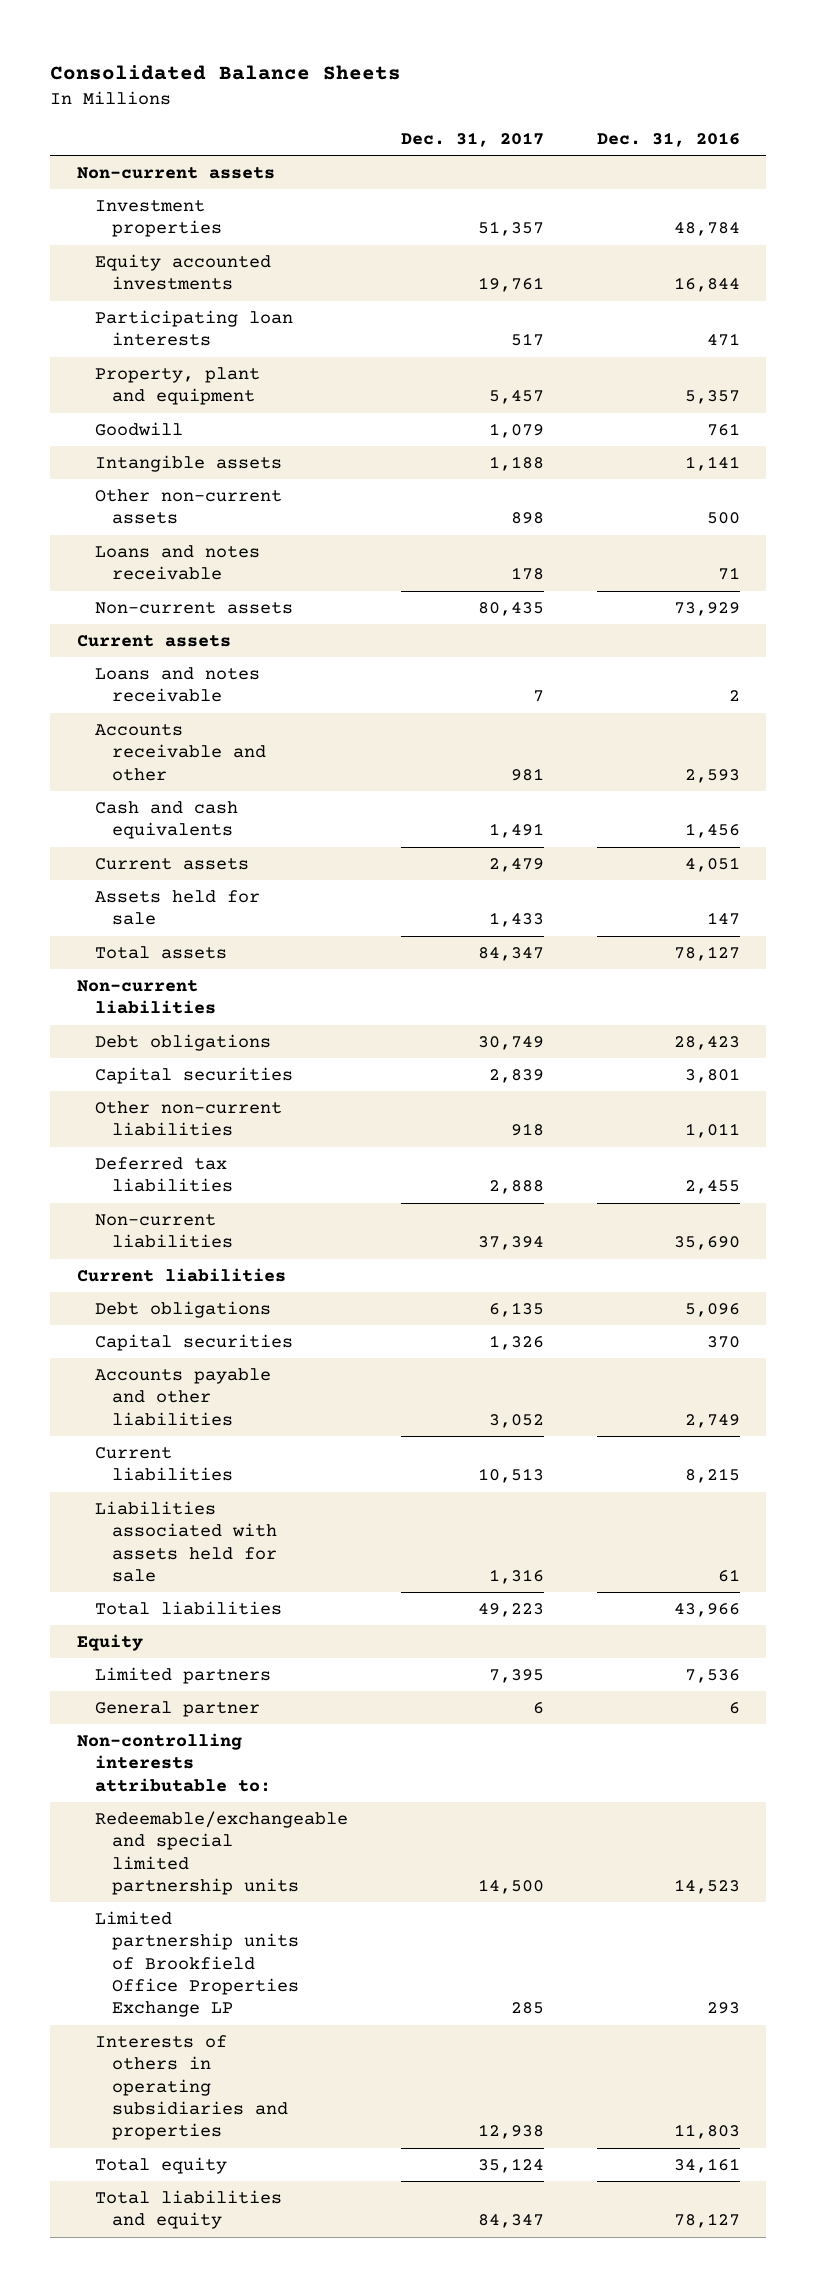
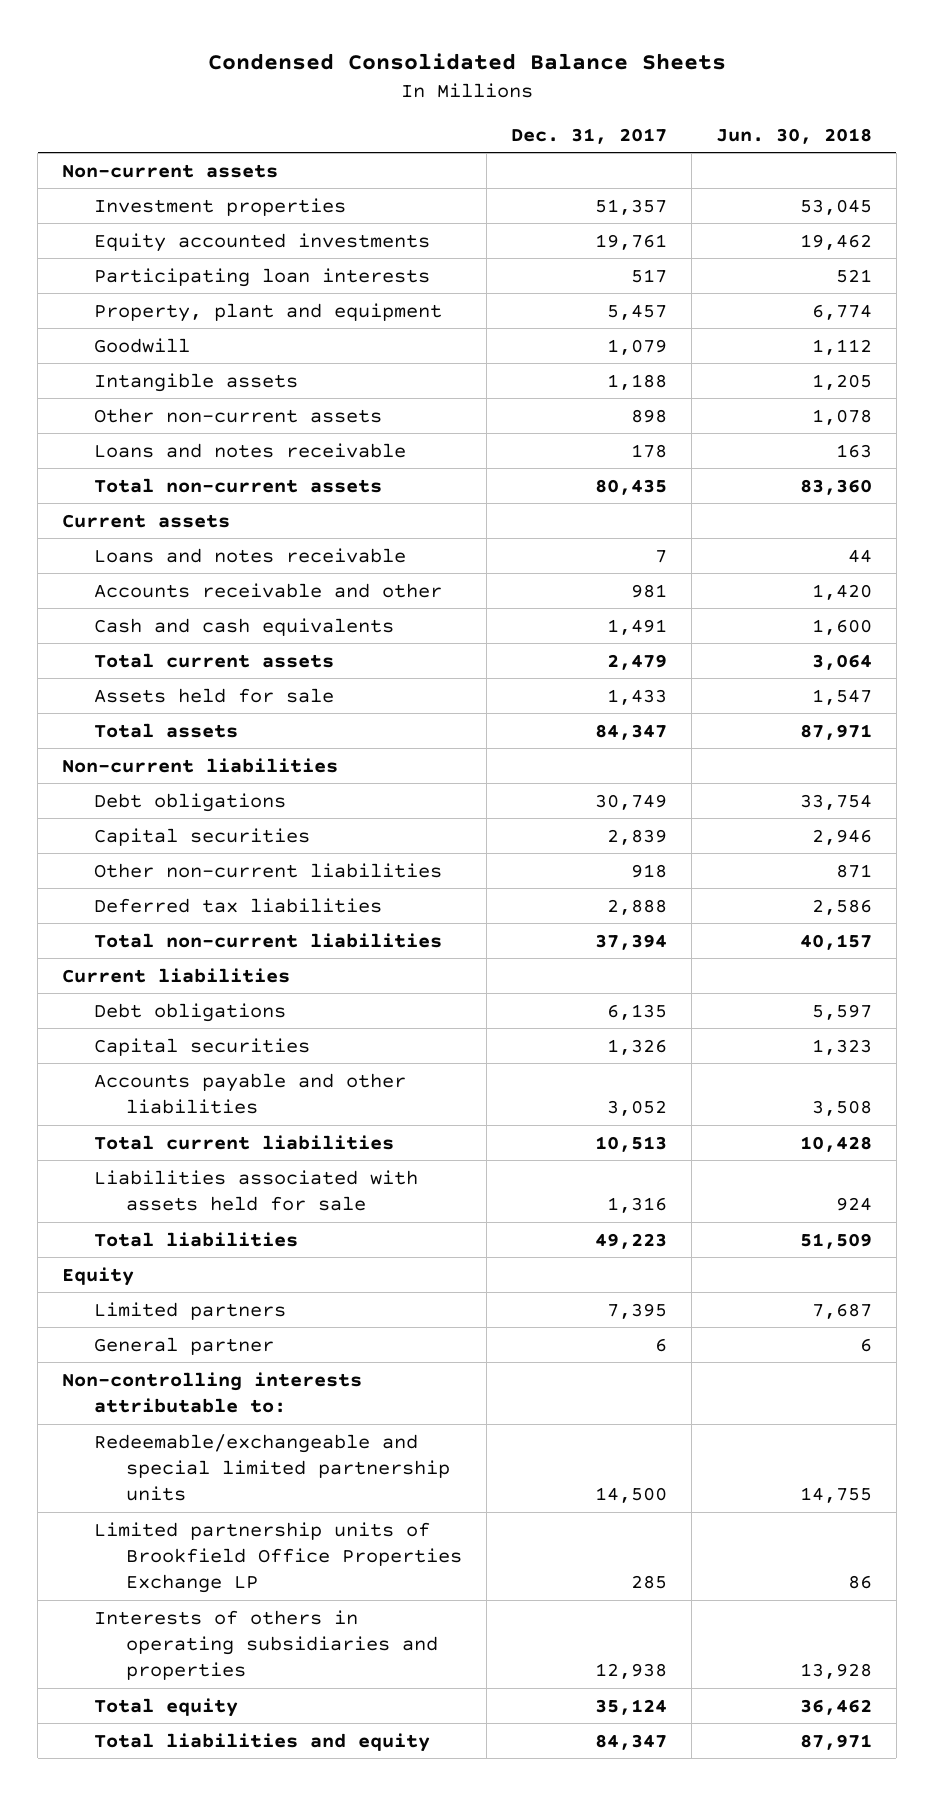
- Consolidated Balance Sheets
+ Condensed Consolidated Balance Sheets
- | Dec. 31, 2017 | Dec. 31, 2016
+ | Dec. 31, 2017 | Jun. 30, 2018
- Non-current assets | 80,435 | 73,929
+ Total non-current assets | 80,435 | 83,360
- Current assets | 2,479 | 4,051
+ Total current assets | 2,479 | 3,064
- Non-current liabilities | 37,394 | 35,690
+ Total non-current liabilities | 37,394 | 40,157
- Current liabilities | 10,513 | 8,215
+ Total current liabilities | 10,513 | 10,428

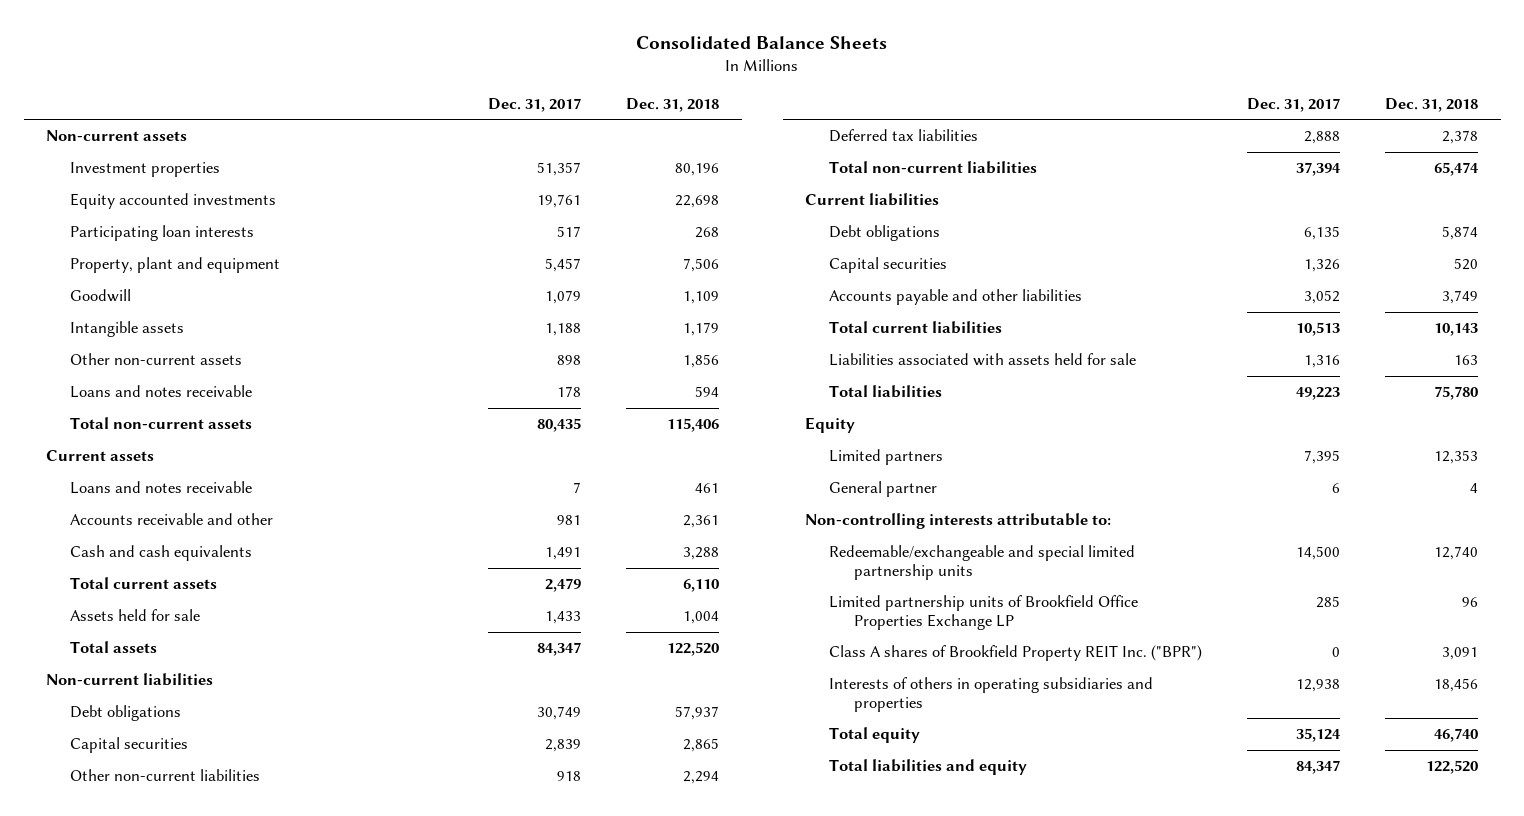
- Condensed Consolidated Balance Sheets
+ Consolidated Balance Sheets
- | Dec. 31, 2017 | Jun. 30, 2018
+ | Dec. 31, 2017 | Dec. 31, 2018
+ Class A shares of Brookfield Property REIT Inc. ("BPR") | 0 | 3,091

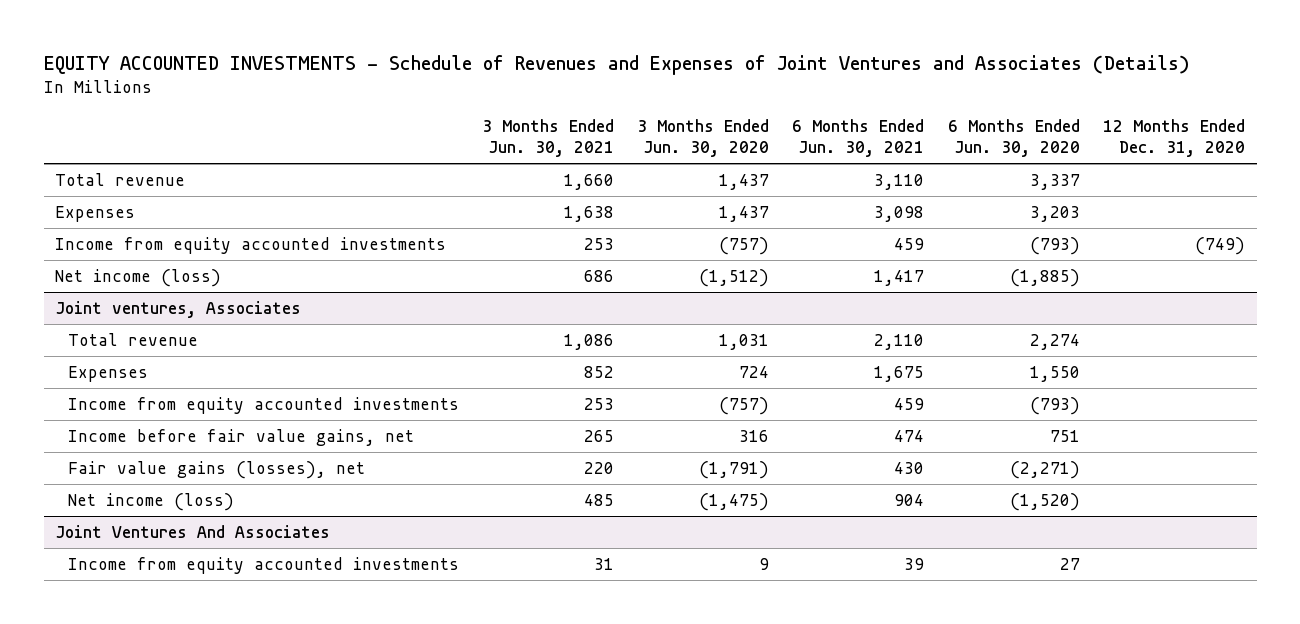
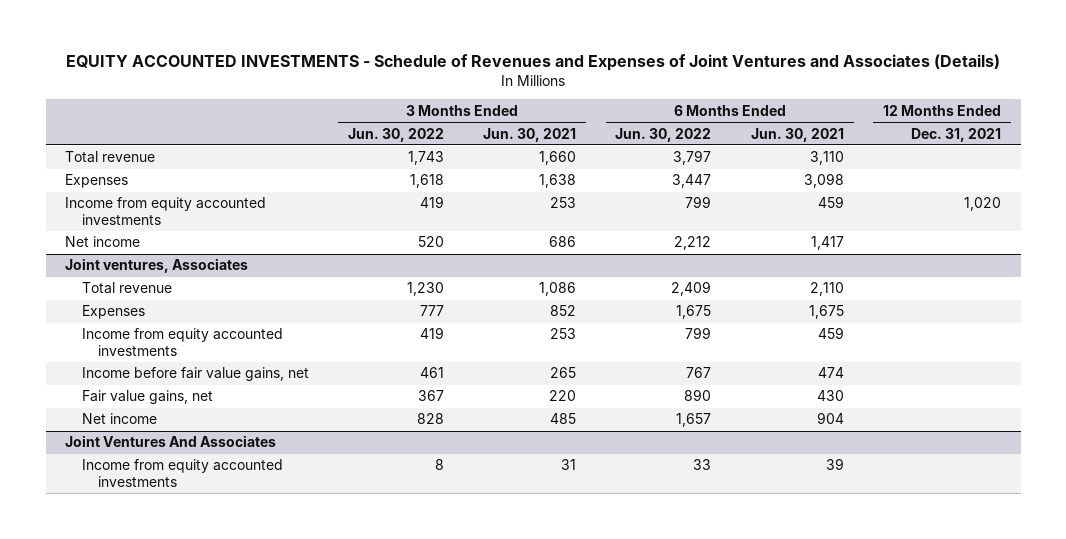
- | 3 Months Ended Jun. 30, 2021 | 3 Months Ended Jun. 30, 2020 | 6 Months Ended Jun. 30, 2021 | 6 Months Ended Jun. 30, 2020 | 12 Months Ended Dec. 31, 2020
+ | 3 Months Ended Jun. 30, 2022 | 3 Months Ended Jun. 30, 2021 | 6 Months Ended Jun. 30, 2022 | 6 Months Ended Jun. 30, 2021 | 12 Months Ended Dec. 31, 2021
- Net income (loss) | 686 | (1,512) | 1,417 | (1,885) |
+ Net income | 520 | 686 | 2,212 | 1,417 |
@ Joint ventures, Associates
- Fair value gains (losses), net | 220 | (1,791) | 430 | (2,271) |
- Net income (loss) | 485 | (1,475) | 904 | (1,520) |
+ Fair value gains, net | 367 | 220 | 890 | 430 |
+ Net income | 828 | 485 | 1,657 | 904 |

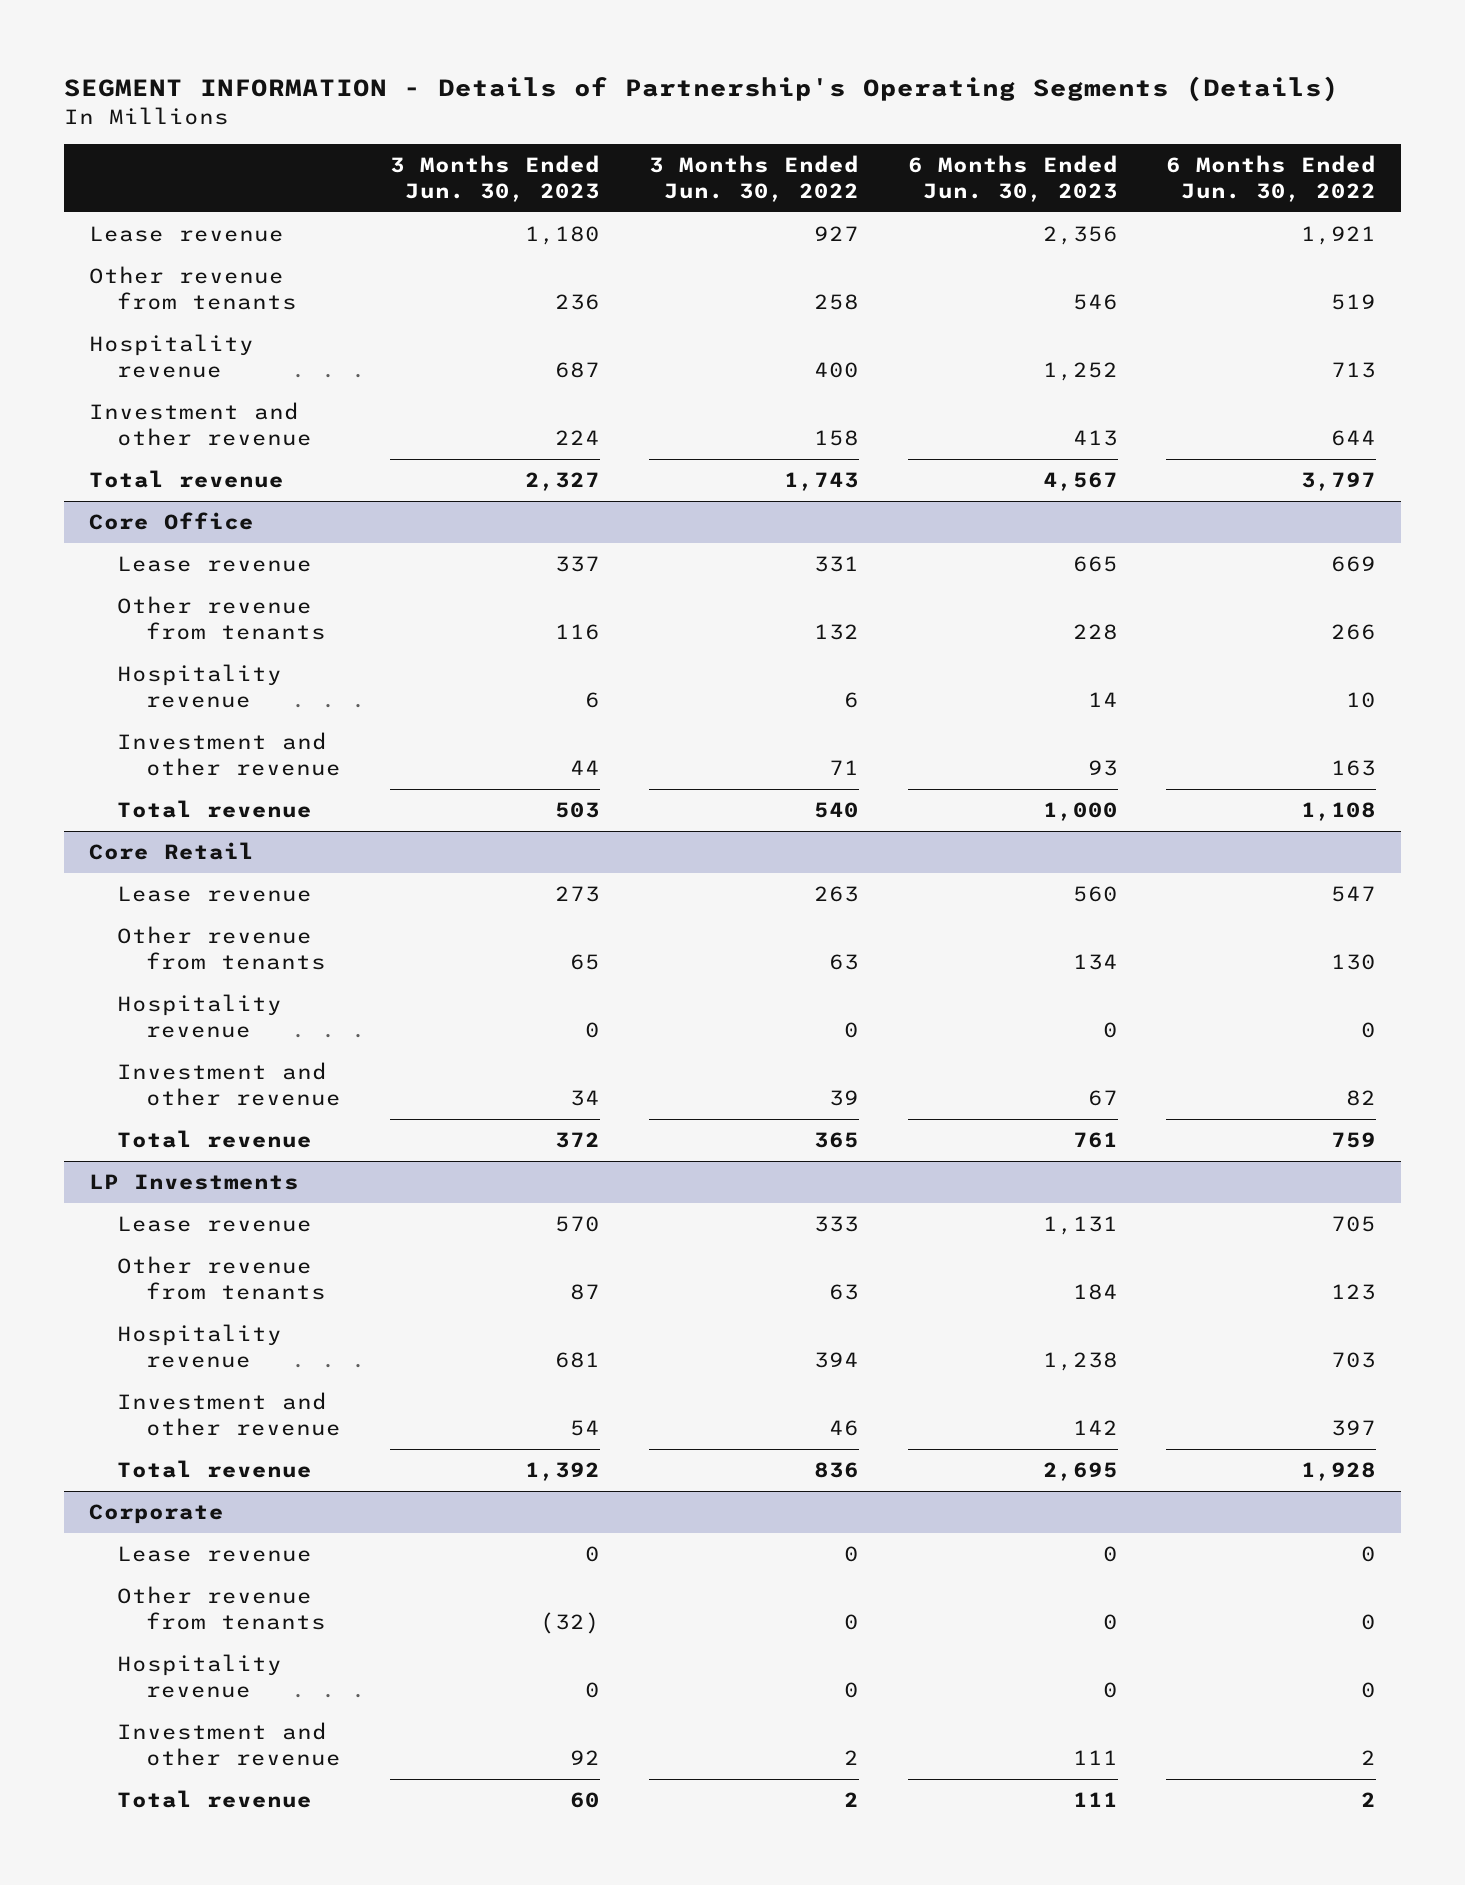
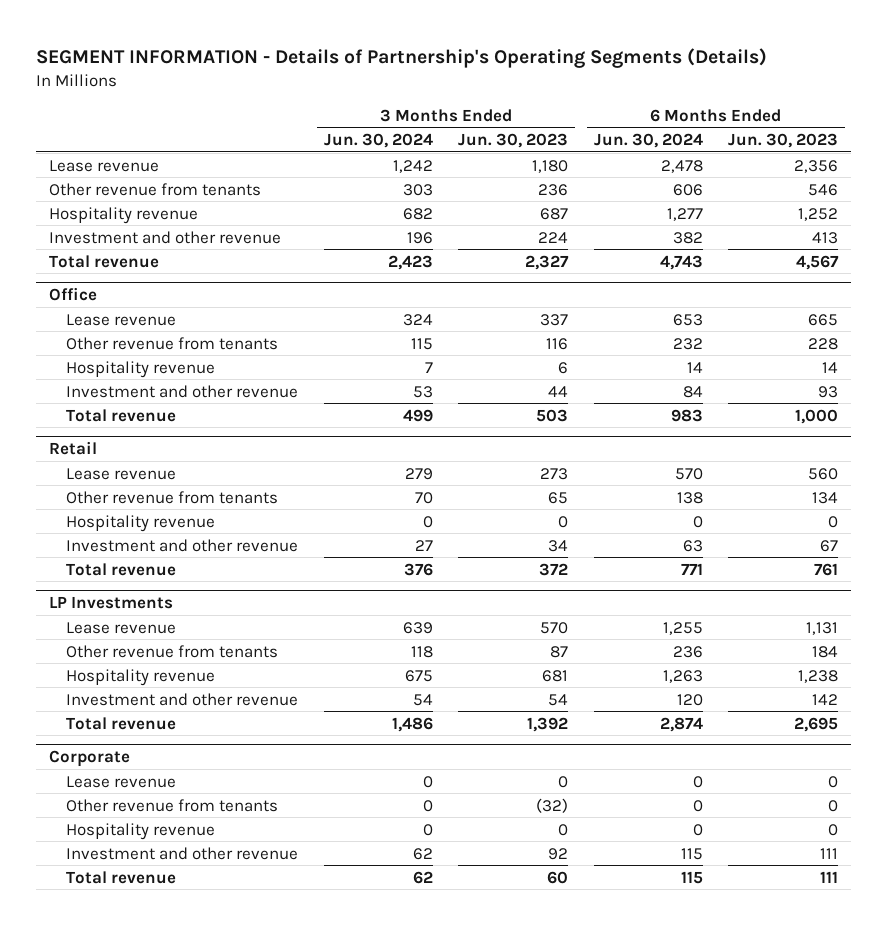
- | 3 Months Ended Jun. 30, 2023 | 3 Months Ended Jun. 30, 2022 | 6 Months Ended Jun. 30, 2023 | 6 Months Ended Jun. 30, 2022
+ | 3 Months Ended Jun. 30, 2024 | 3 Months Ended Jun. 30, 2023 | 6 Months Ended Jun. 30, 2024 | 6 Months Ended Jun. 30, 2023
- Core Office
+ Office
- Core Retail
+ Retail

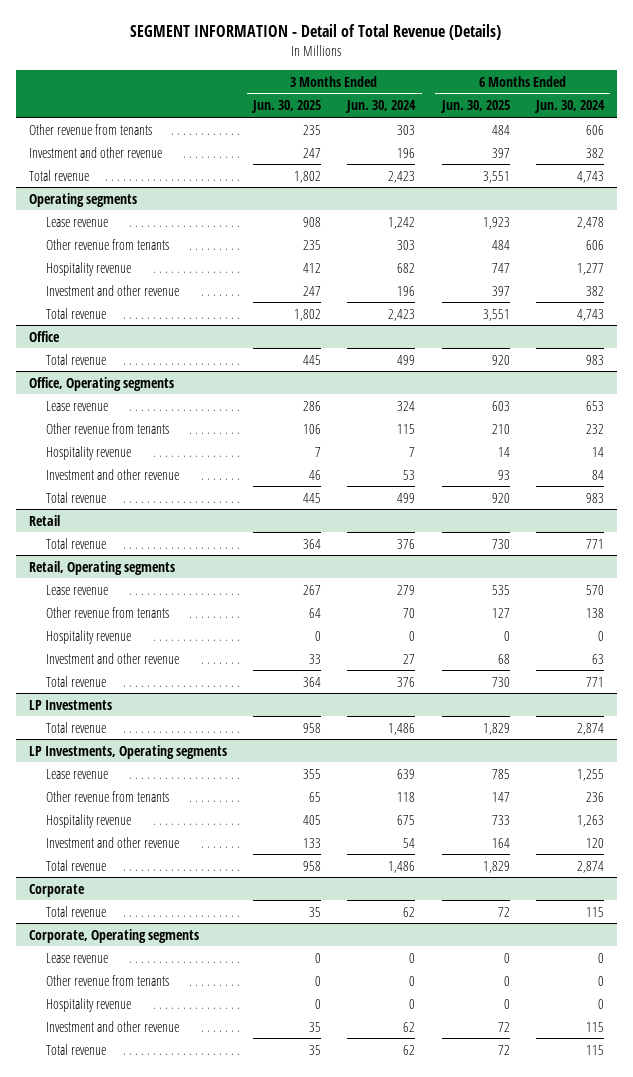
- SEGMENT INFORMATION - Details of Partnership's Operating Segments (Details)
+ SEGMENT INFORMATION - Detail of Total Revenue (Details)
- | 3 Months Ended Jun. 30, 2024 | 3 Months Ended Jun. 30, 2023 | 6 Months Ended Jun. 30, 2024 | 6 Months Ended Jun. 30, 2023
+ | 3 Months Ended Jun. 30, 2025 | 3 Months Ended Jun. 30, 2024 | 6 Months Ended Jun. 30, 2025 | 6 Months Ended Jun. 30, 2024
+ Other revenue from tenants | 235 | 303 | 484 | 606
+ Investment and other revenue | 247 | 196 | 397 | 382
+ Total revenue | 1,802 | 2,423 | 3,551 | 4,743
+ Operating segments
@ Office
+ Total revenue | 445 | 499 | 920 | 983
+ Office, Operating segments
@ Retail
+ Total revenue | 364 | 376 | 730 | 771
+ Retail, Operating segments
@ LP Investments
+ Total revenue | 958 | 1,486 | 1,829 | 2,874
+ LP Investments, Operating segments
@ Corporate
+ Total revenue | 35 | 62 | 72 | 115
+ Corporate, Operating segments

